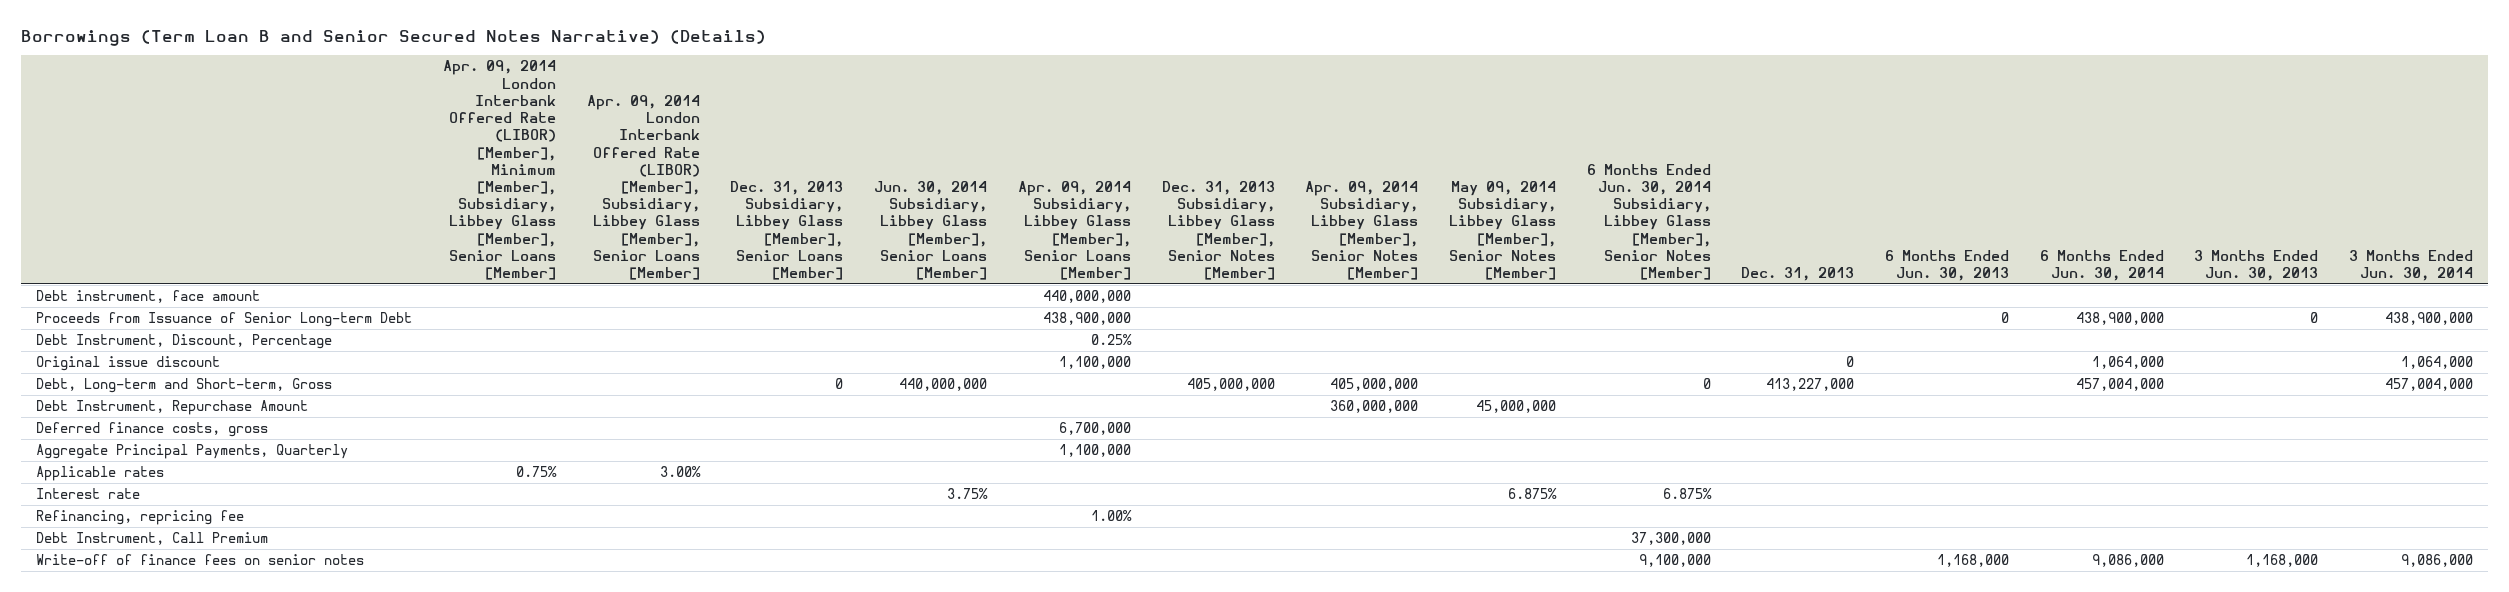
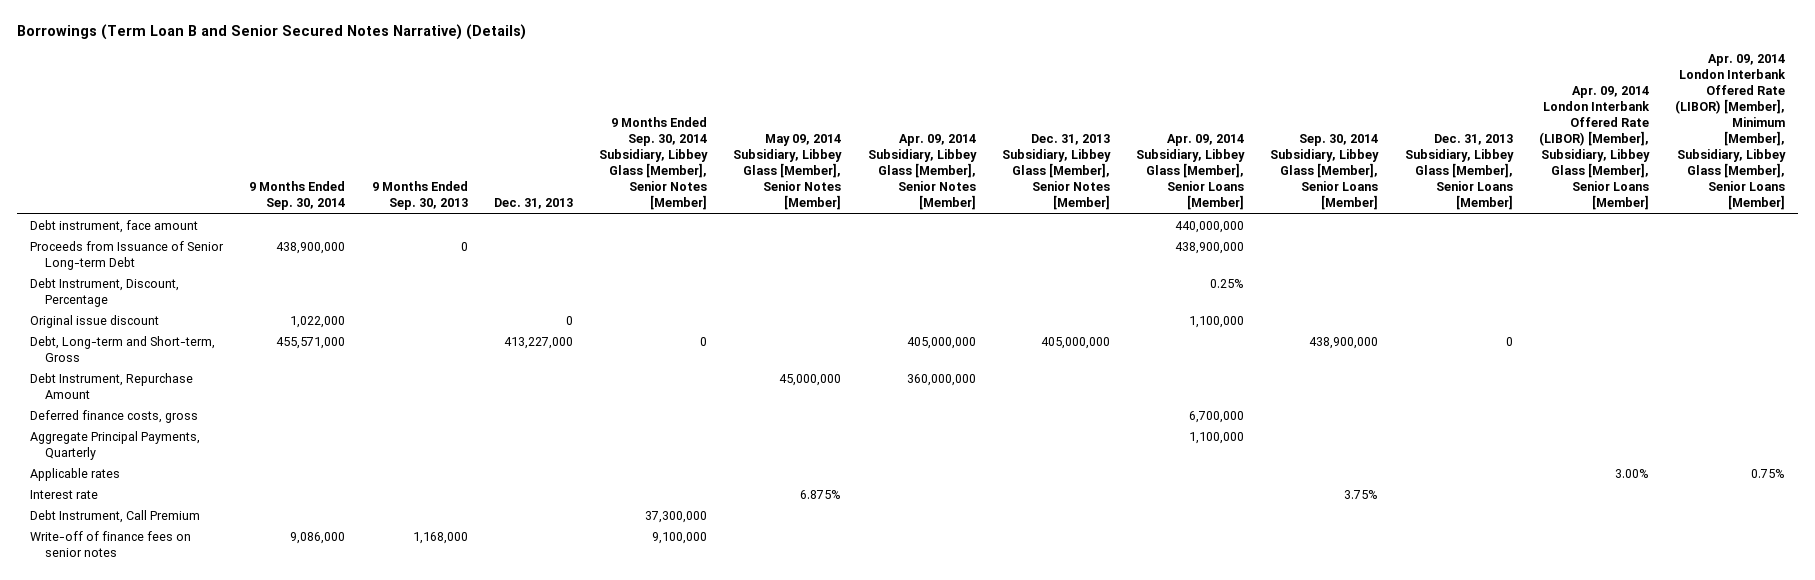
- | Apr. 09, 2014 London Interbank Offered Rate (LIBOR) [Member], Minimum [Member], Subsidiary, Libbey Glass [Member], Senior Loans [Member] | Apr. 09, 2014 London Interbank Offered Rate (LIBOR) [Member], Subsidiary, Libbey Glass [Member], Senior Loans [Member] | Dec. 31, 2013 Subsidiary, Libbey Glass [Member], Senior Loans [Member] | Jun. 30, 2014 Subsidiary, Libbey Glass [Member], Senior Loans [Member] | Apr. 09, 2014 Subsidiary, Libbey Glass [Member], Senior Loans [Member] | Dec. 31, 2013 Subsidiary, Libbey Glass [Member], Senior Notes [Member] | Apr. 09, 2014 Subsidiary, Libbey Glass [Member], Senior Notes [Member] | May 09, 2014 Subsidiary, Libbey Glass [Member], Senior Notes [Member] | 6 Months Ended Jun. 30, 2014 Subsidiary, Libbey Glass [Member], Senior Notes [Member] | Dec. 31, 2013 | 6 Months Ended Jun. 30, 2013 | 6 Months Ended Jun. 30, 2014 | 3 Months Ended Jun. 30, 2013 | 3 Months Ended Jun. 30, 2014
+ | 9 Months Ended Sep. 30, 2014 | 9 Months Ended Sep. 30, 2013 | Dec. 31, 2013 | 9 Months Ended Sep. 30, 2014 Subsidiary, Libbey Glass [Member], Senior Notes [Member] | May 09, 2014 Subsidiary, Libbey Glass [Member], Senior Notes [Member] | Apr. 09, 2014 Subsidiary, Libbey Glass [Member], Senior Notes [Member] | Dec. 31, 2013 Subsidiary, Libbey Glass [Member], Senior Notes [Member] | Apr. 09, 2014 Subsidiary, Libbey Glass [Member], Senior Loans [Member] | Sep. 30, 2014 Subsidiary, Libbey Glass [Member], Senior Loans [Member] | Dec. 31, 2013 Subsidiary, Libbey Glass [Member], Senior Loans [Member] | Apr. 09, 2014 London Interbank Offered Rate (LIBOR) [Member], Subsidiary, Libbey Glass [Member], Senior Loans [Member] | Apr. 09, 2014 London Interbank Offered Rate (LIBOR) [Member], Minimum [Member], Subsidiary, Libbey Glass [Member], Senior Loans [Member]
- Refinancing, repricing fee | | | | | 1.00% | | | | | | | | |

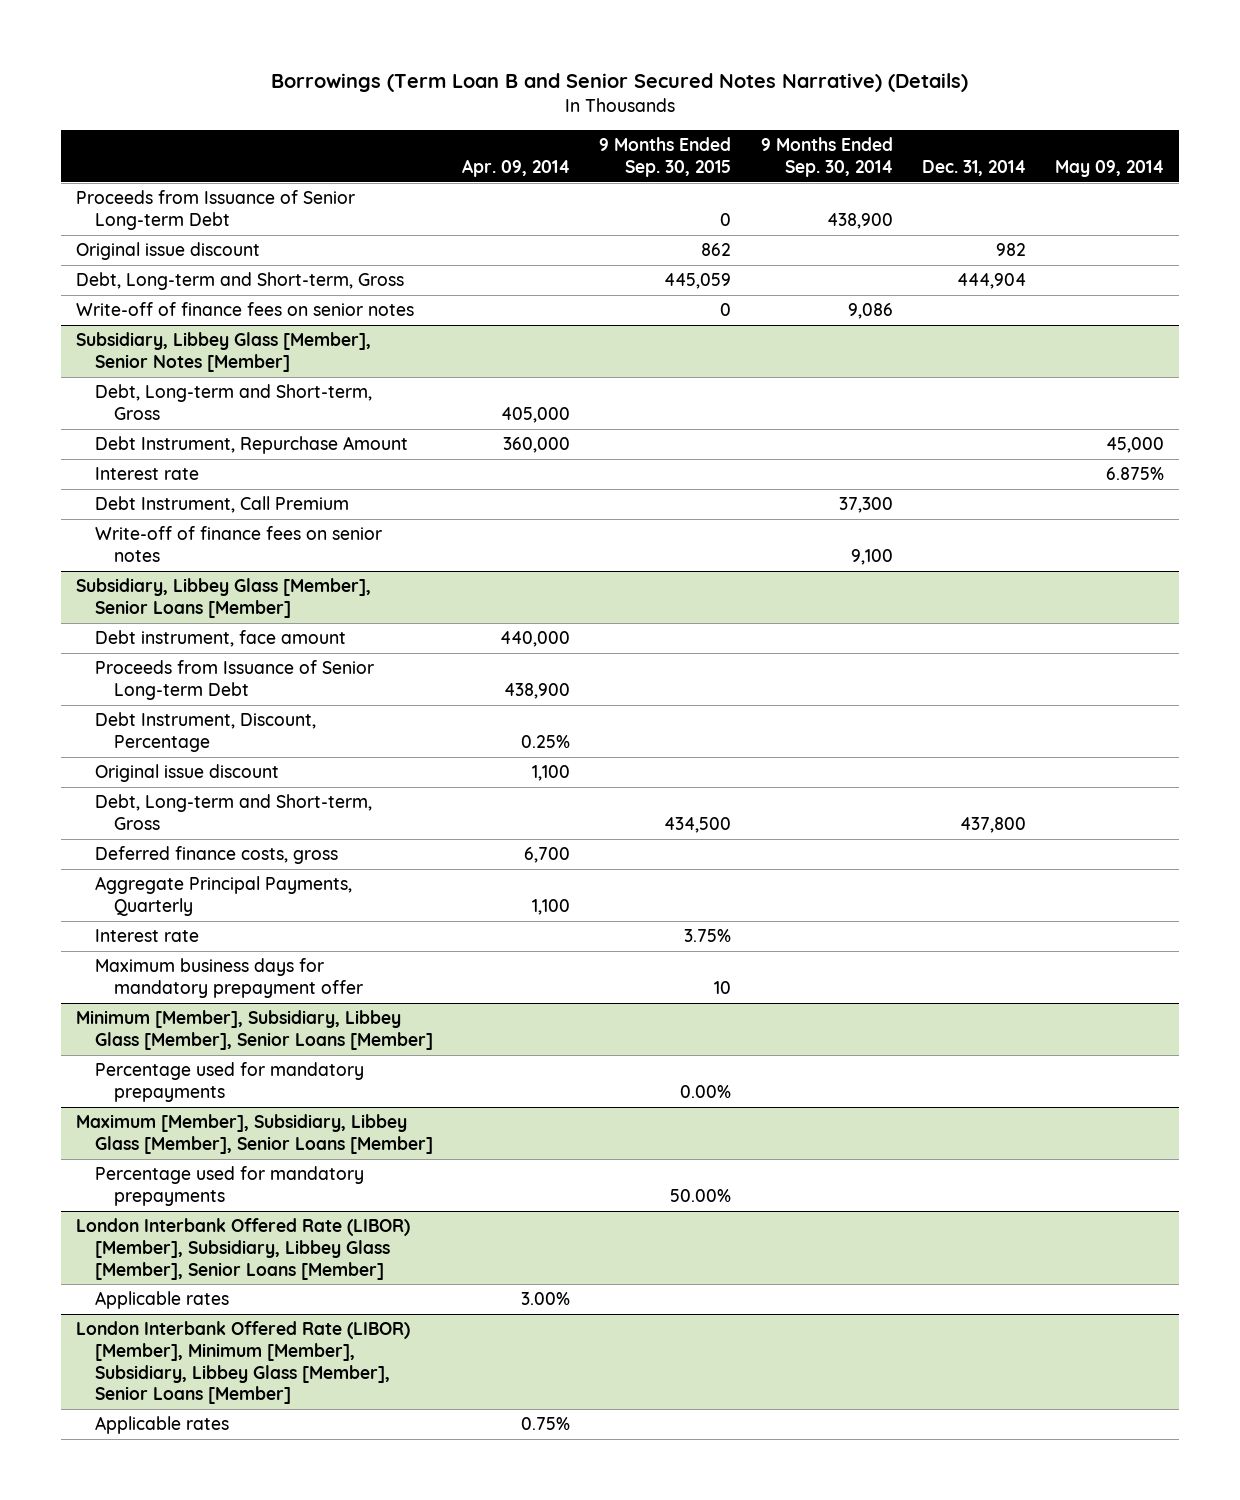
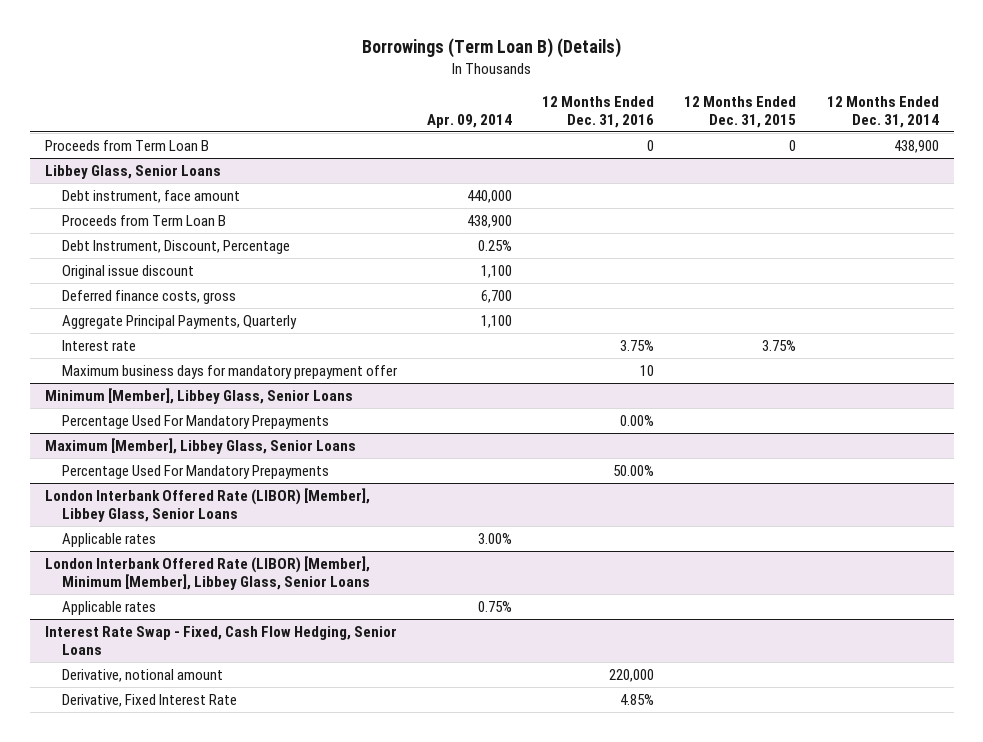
- Borrowings (Term Loan B and Senior Secured Notes Narrative) (Details)
+ Borrowings (Term Loan B) (Details)
- | Apr. 09, 2014 | 9 Months Ended Sep. 30, 2015 | 9 Months Ended Sep. 30, 2014 | Dec. 31, 2014 | May 09, 2014
+ | Apr. 09, 2014 | 12 Months Ended Dec. 31, 2016 | 12 Months Ended Dec. 31, 2015 | 12 Months Ended Dec. 31, 2014
- Proceeds from Issuance of Senior Long-term Debt | | 0 | 438,900 | |
- Original issue discount | | 862 | | 982 |
- Debt, Long-term and Short-term, Gross | | 445,059 | | 444,904 |
- Write-off of finance fees on senior notes | | 0 | 9,086 | |
- Subsidiary, Libbey Glass [Member], Senior Notes [Member]
- Debt, Long-term and Short-term, Gross | 405,000 | | | |
- Debt Instrument, Repurchase Amount | 360,000 | | | | 45,000
- Interest rate | | | | | 6.875%
- Debt Instrument, Call Premium | | | 37,300 | |
- Write-off of finance fees on senior notes | | | 9,100 | |
- Subsidiary, Libbey Glass [Member], Senior Loans [Member]
+ Proceeds from Term Loan B | | 0 | 0 | 438,900
+ Libbey Glass, Senior Loans
- Proceeds from Issuance of Senior Long-term Debt | 438,900 | | | |
+ Proceeds from Term Loan B | 438,900 | | |
- Debt, Long-term and Short-term, Gross | | 434,500 | | 437,800 |
- Minimum [Member], Subsidiary, Libbey Glass [Member], Senior Loans [Member]
- Percentage used for mandatory prepayments | | 0.00% | | |
- Maximum [Member], Subsidiary, Libbey Glass [Member], Senior Loans [Member]
- Percentage used for mandatory prepayments | | 50.00% | | |
- London Interbank Offered Rate (LIBOR) [Member], Subsidiary, Libbey Glass [Member], Senior Loans [Member]
+ Minimum [Member], Libbey Glass, Senior Loans
+ Percentage Used For Mandatory Prepayments | | 0.00% | |
+ Maximum [Member], Libbey Glass, Senior Loans
+ Percentage Used For Mandatory Prepayments | | 50.00% | |
+ London Interbank Offered Rate (LIBOR) [Member], Libbey Glass, Senior Loans
- London Interbank Offered Rate (LIBOR) [Member], Minimum [Member], Subsidiary, Libbey Glass [Member], Senior Loans [Member]
+ London Interbank Offered Rate (LIBOR) [Member], Minimum [Member], Libbey Glass, Senior Loans
+ Interest Rate Swap - Fixed, Cash Flow Hedging, Senior Loans
+ Derivative, notional amount | | 220,000 | |
+ Derivative, Fixed Interest Rate | | 4.85% | |

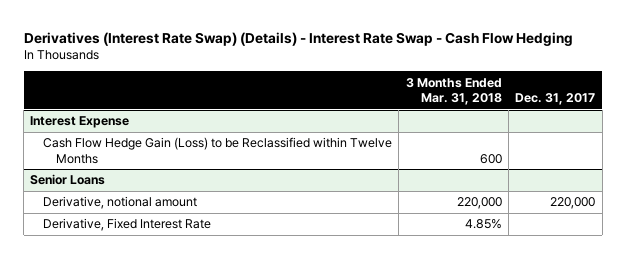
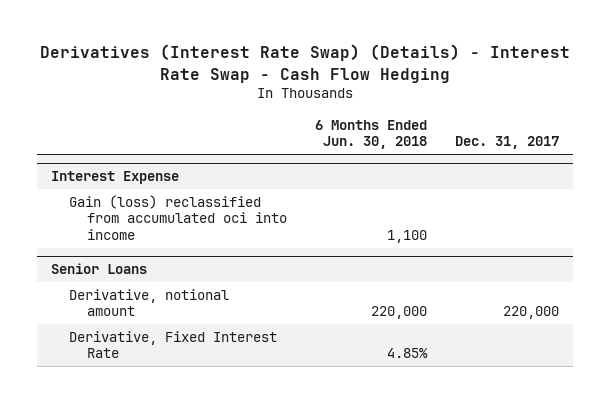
- | 3 Months Ended Mar. 31, 2018 | Dec. 31, 2017
+ | 6 Months Ended Jun. 30, 2018 | Dec. 31, 2017
@ Interest Expense
- Cash Flow Hedge Gain (Loss) to be Reclassified within Twelve Months | 600 |
+ Gain (loss) reclassified from accumulated oci into income | 1,100 |

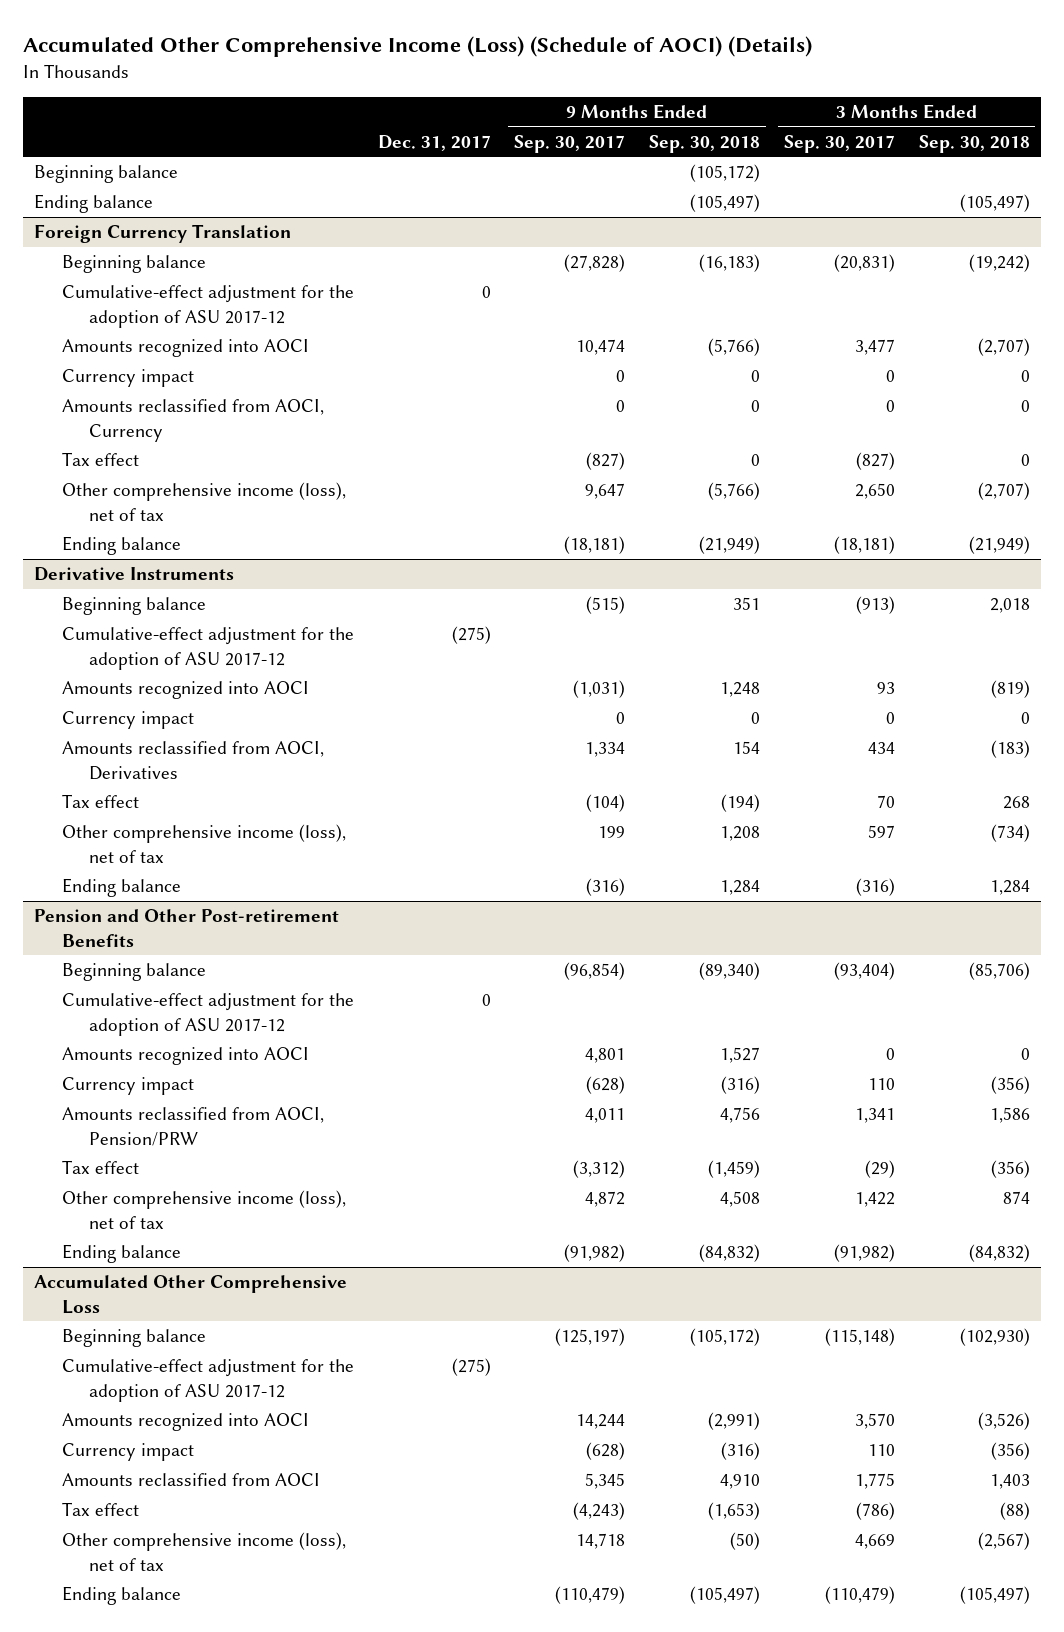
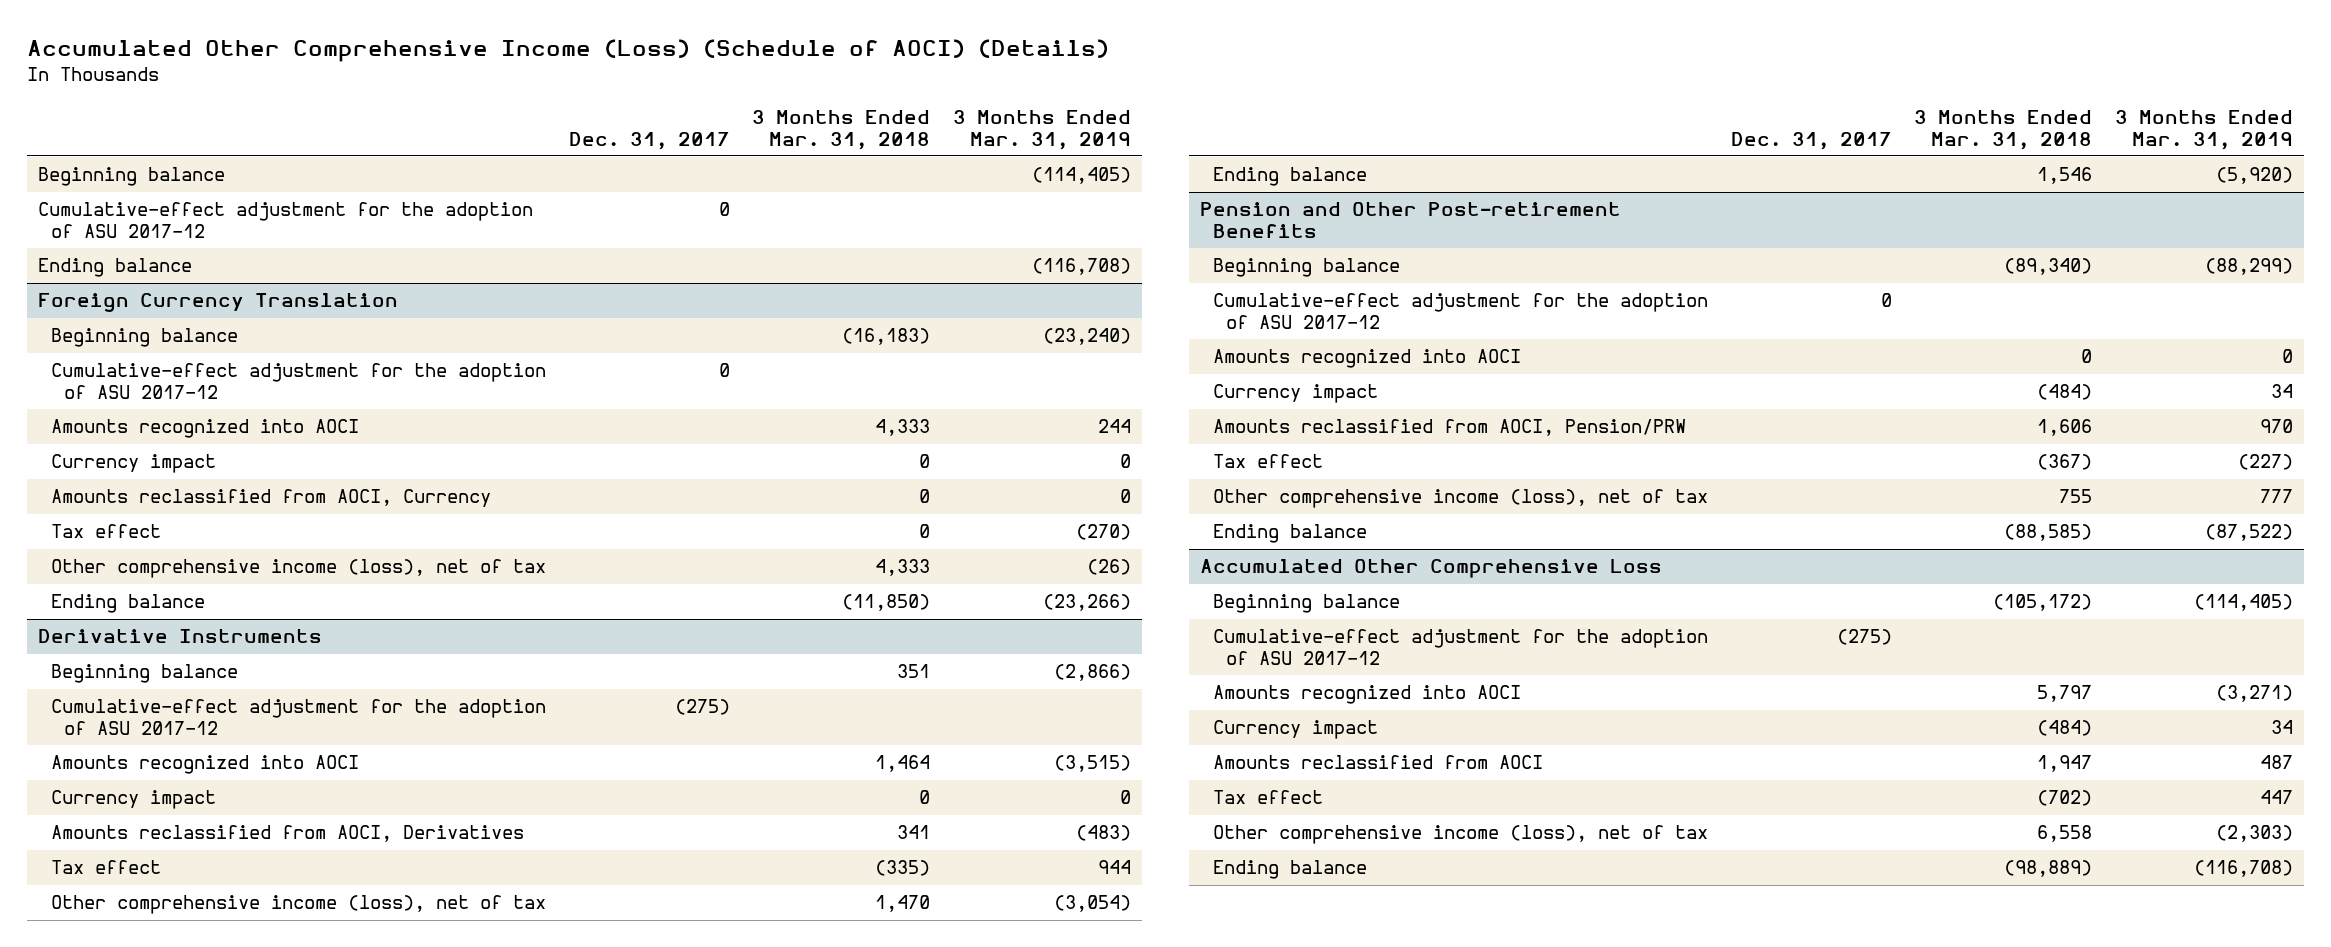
- | Dec. 31, 2017 | 9 Months Ended Sep. 30, 2017 | 9 Months Ended Sep. 30, 2018 | 3 Months Ended Sep. 30, 2017 | 3 Months Ended Sep. 30, 2018
+ | Dec. 31, 2017 | 3 Months Ended Mar. 31, 2018 | 3 Months Ended Mar. 31, 2019
+ Cumulative-effect adjustment for the adoption of ASU 2017-12 | 0 | |

